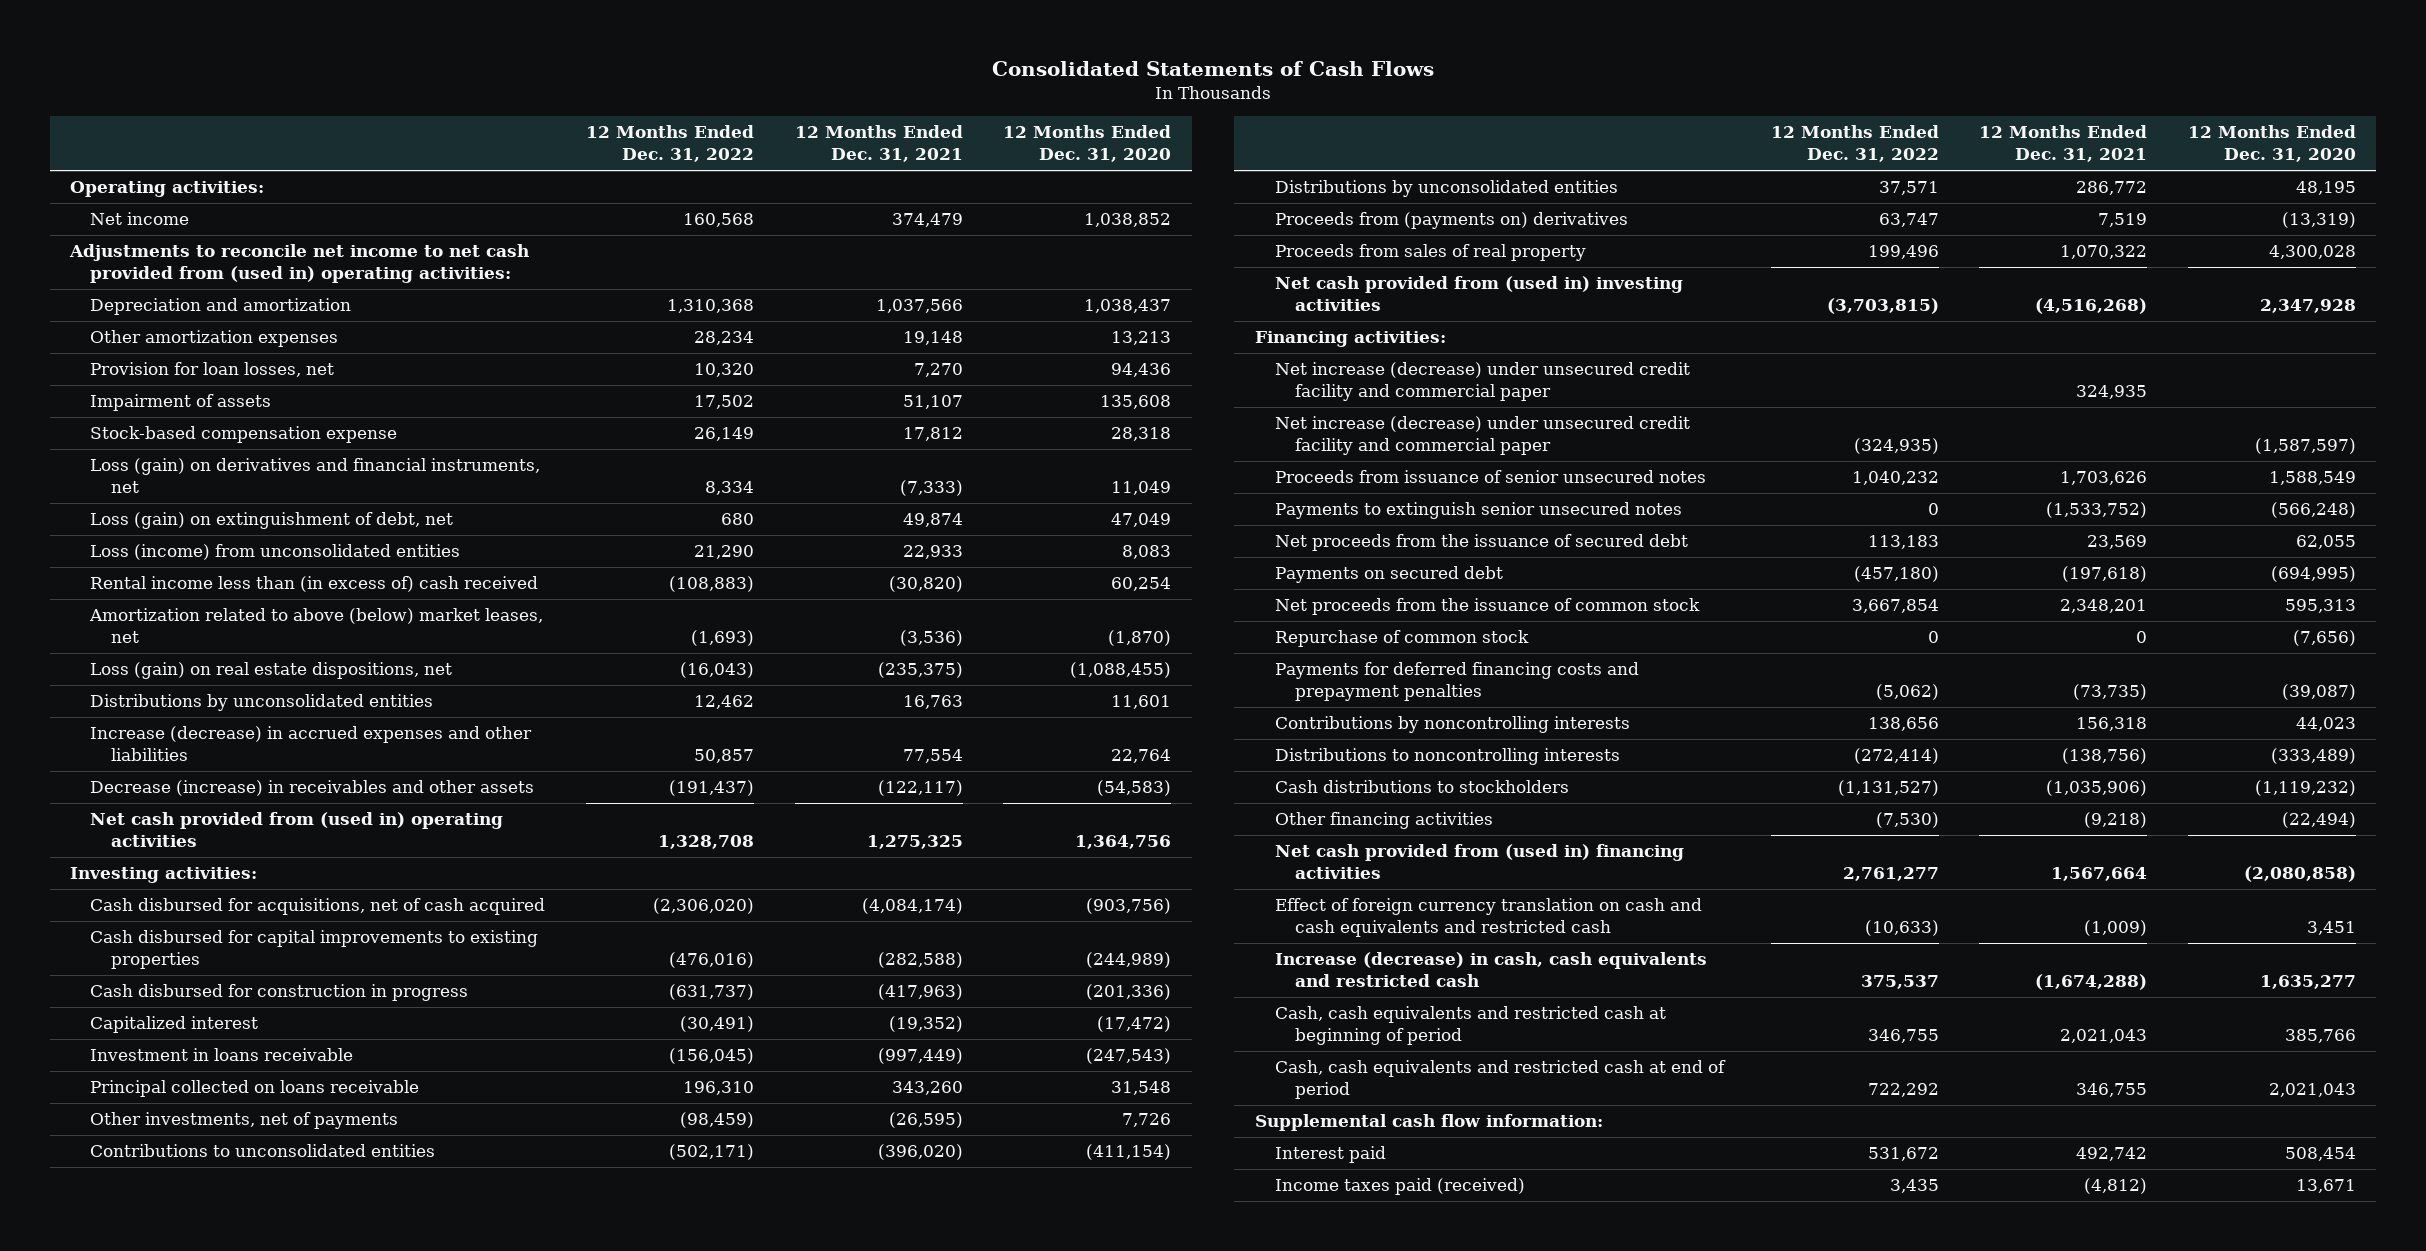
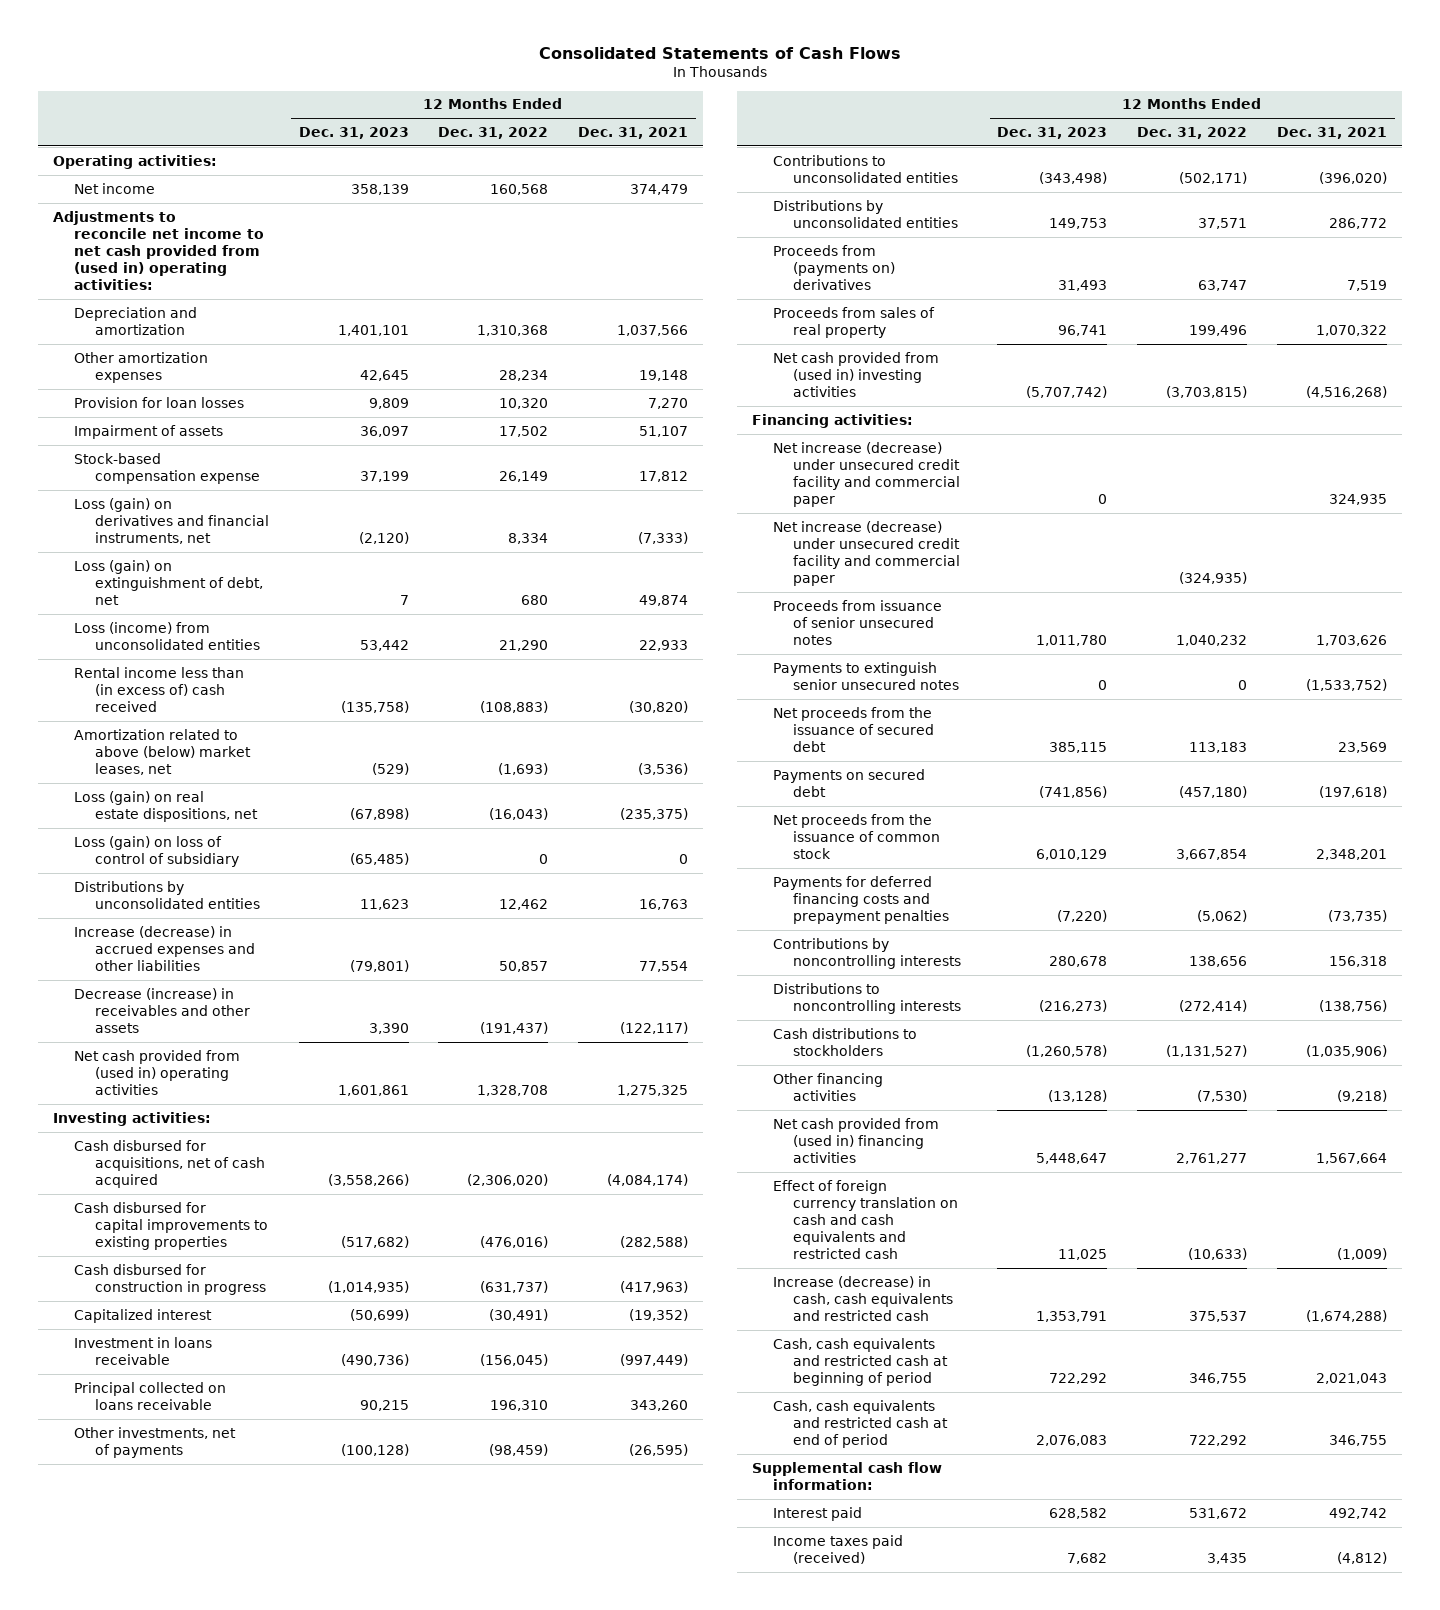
- | 12 Months Ended Dec. 31, 2022 | 12 Months Ended Dec. 31, 2021 | 12 Months Ended Dec. 31, 2020
+ | 12 Months Ended Dec. 31, 2023 | 12 Months Ended Dec. 31, 2022 | 12 Months Ended Dec. 31, 2021
- Provision for loan losses, net | 10,320 | 7,270 | 94,436
+ Provision for loan losses | 9,809 | 10,320 | 7,270
+ Loss (gain) on loss of control of subsidiary | (65,485) | 0 | 0
- Repurchase of common stock | 0 | 0 | (7,656)

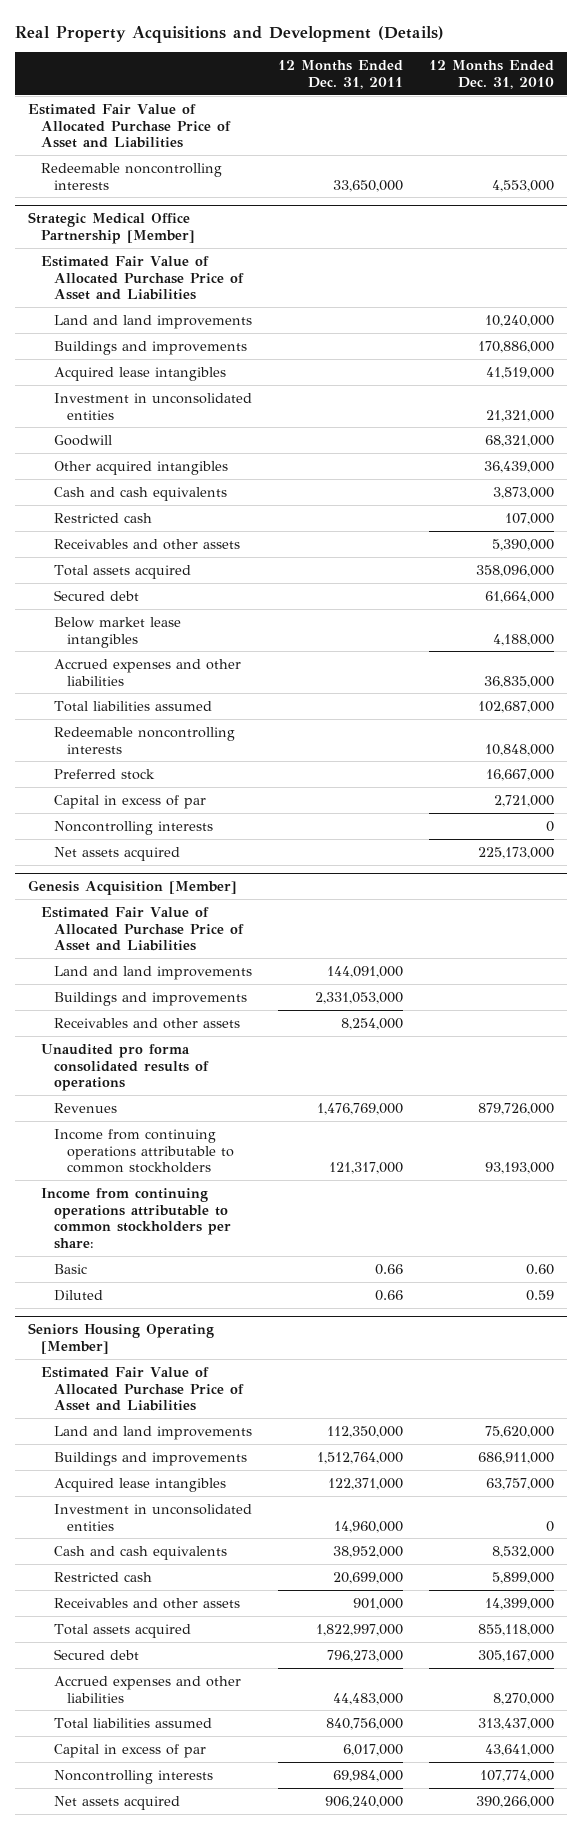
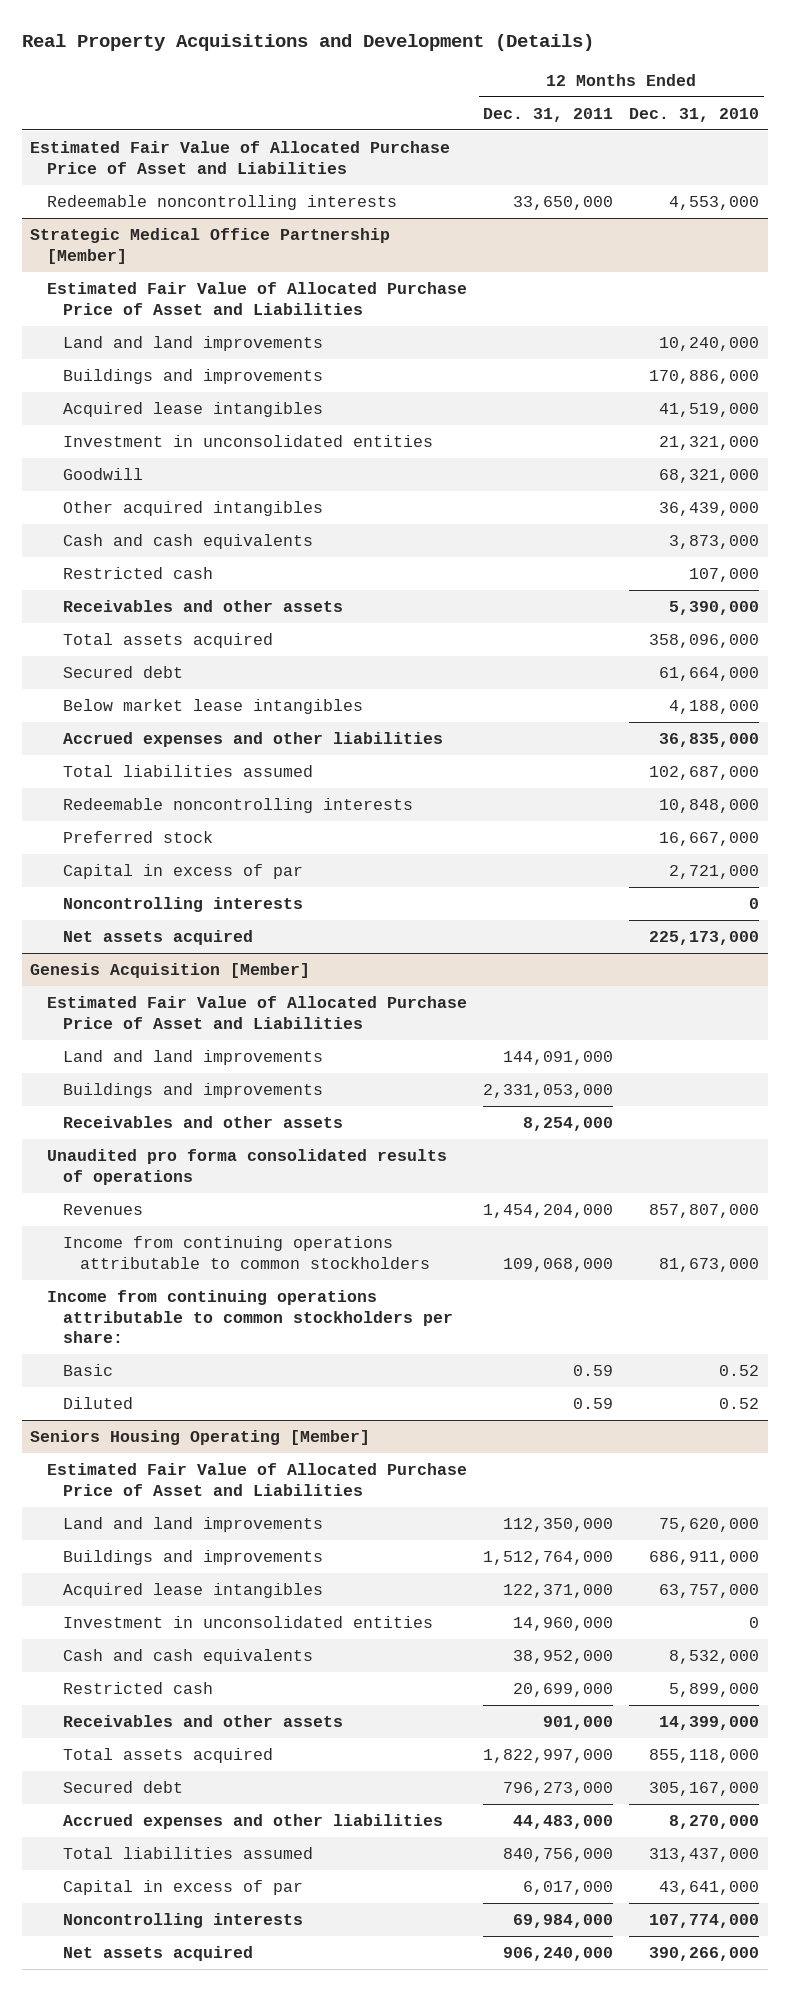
@ Genesis Acquisition [Member]
- Revenues | 1,476,769,000 | 879,726,000
- Income from continuing operations attributable to common stockholders | 121,317,000 | 93,193,000
+ Revenues | 1,454,204,000 | 857,807,000
+ Income from continuing operations attributable to common stockholders | 109,068,000 | 81,673,000
- Basic | 0.66 | 0.60
- Diluted | 0.66 | 0.59
+ Basic | 0.59 | 0.52
+ Diluted | 0.59 | 0.52

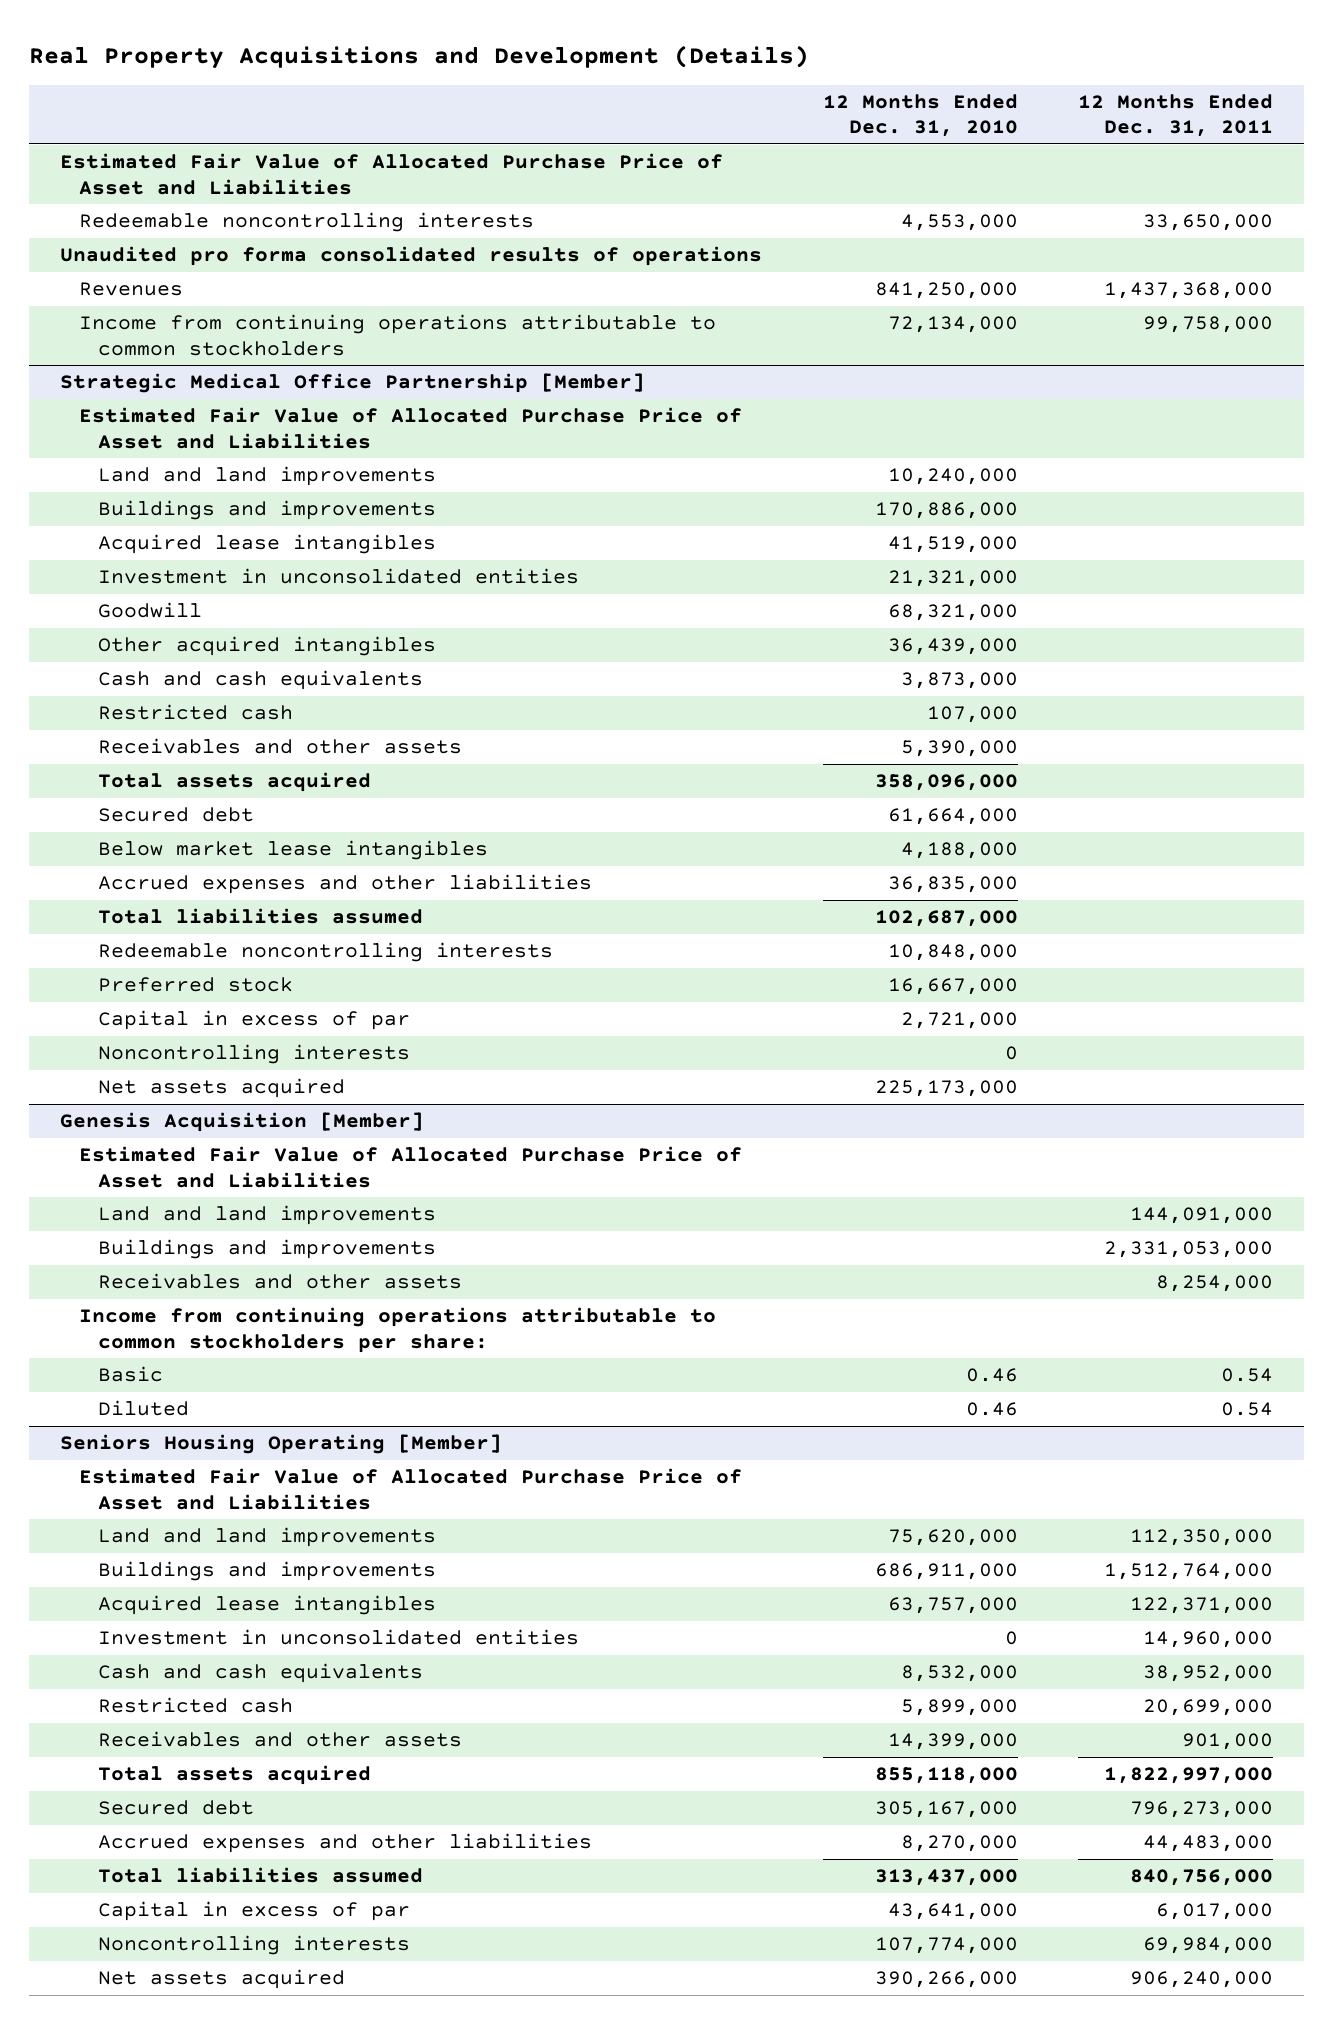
- | 12 Months Ended Dec. 31, 2011 | 12 Months Ended Dec. 31, 2010
+ | 12 Months Ended Dec. 31, 2010 | 12 Months Ended Dec. 31, 2011
+ Unaudited pro forma consolidated results of operations
+ Revenues | 841,250,000 | 1,437,368,000
+ Income from continuing operations attributable to common stockholders | 72,134,000 | 99,758,000
@ Genesis Acquisition [Member]
- Unaudited pro forma consolidated results of operations
- Revenues | 1,454,204,000 | 857,807,000
- Income from continuing operations attributable to common stockholders | 109,068,000 | 81,673,000
- Basic | 0.59 | 0.52
- Diluted | 0.59 | 0.52
+ Basic | 0.46 | 0.54
+ Diluted | 0.46 | 0.54

